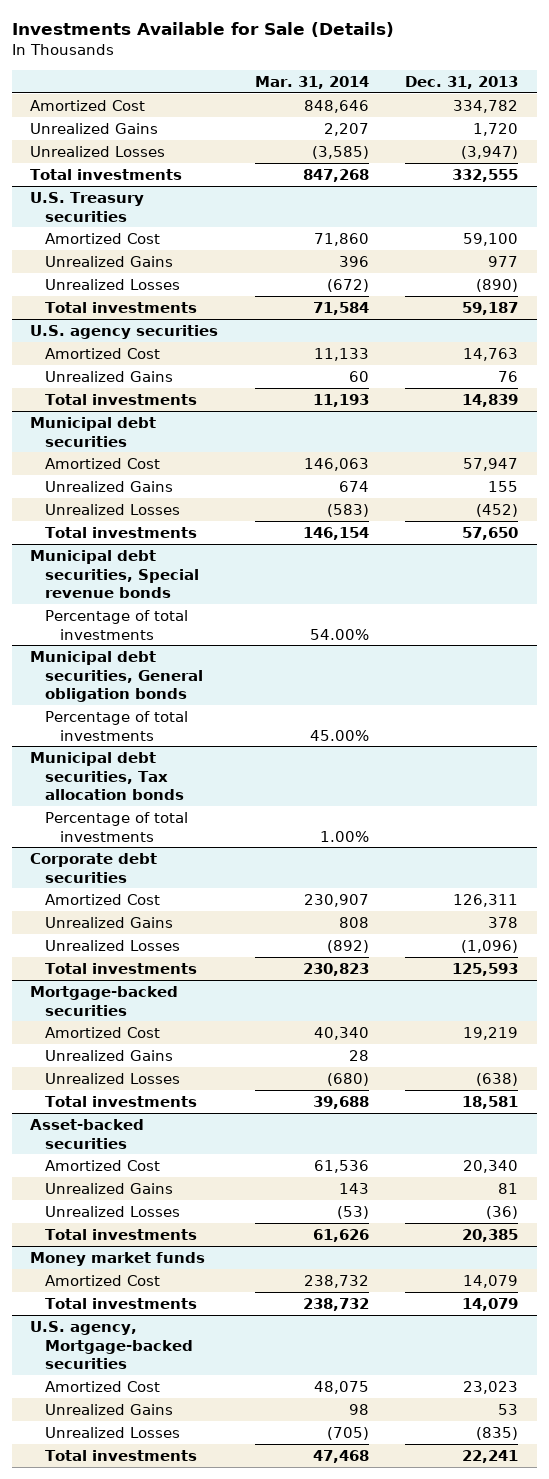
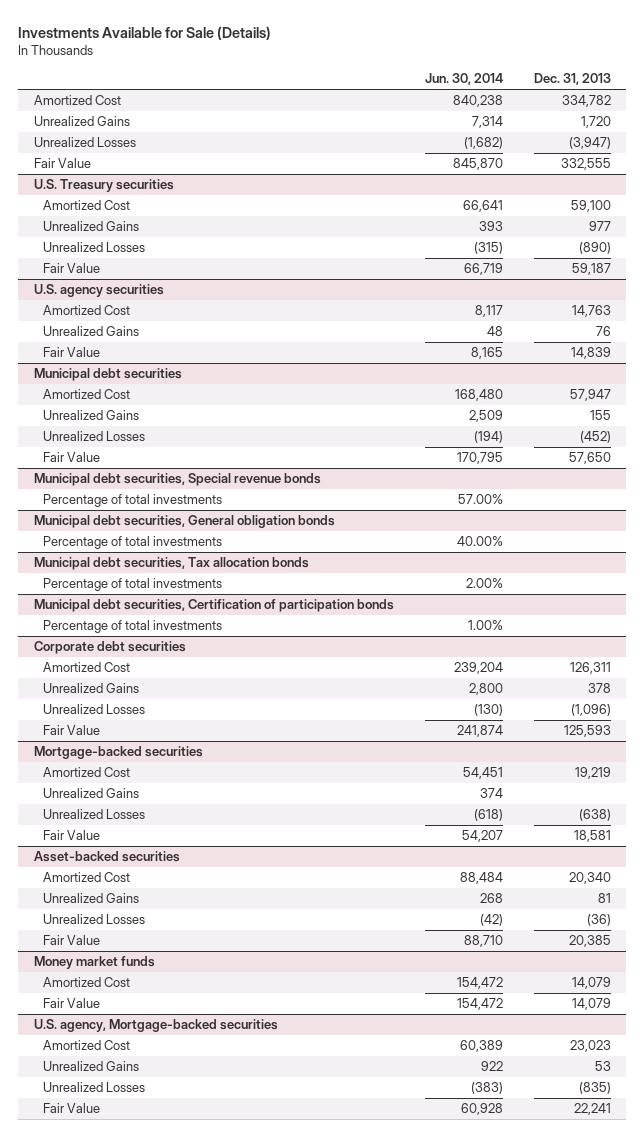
- | Mar. 31, 2014 | Dec. 31, 2013
+ | Jun. 30, 2014 | Dec. 31, 2013
- Total investments | 847,268 | 332,555
+ Fair Value | 845,870 | 332,555
@ U.S. Treasury securities
- Total investments | 71,584 | 59,187
+ Fair Value | 66,719 | 59,187
@ U.S. agency securities
- Total investments | 11,193 | 14,839
+ Fair Value | 8,165 | 14,839
@ Municipal debt securities
- Total investments | 146,154 | 57,650
+ Fair Value | 170,795 | 57,650
+ Municipal debt securities, Certification of participation bonds
+ Percentage of total investments | 1.00% |
@ Corporate debt securities
- Total investments | 230,823 | 125,593
+ Fair Value | 241,874 | 125,593
@ Mortgage-backed securities
- Total investments | 39,688 | 18,581
+ Fair Value | 54,207 | 18,581
@ Asset-backed securities
- Total investments | 61,626 | 20,385
+ Fair Value | 88,710 | 20,385
@ Money market funds
- Total investments | 238,732 | 14,079
+ Fair Value | 154,472 | 14,079
@ U.S. agency, Mortgage-backed securities
- Total investments | 47,468 | 22,241
+ Fair Value | 60,928 | 22,241

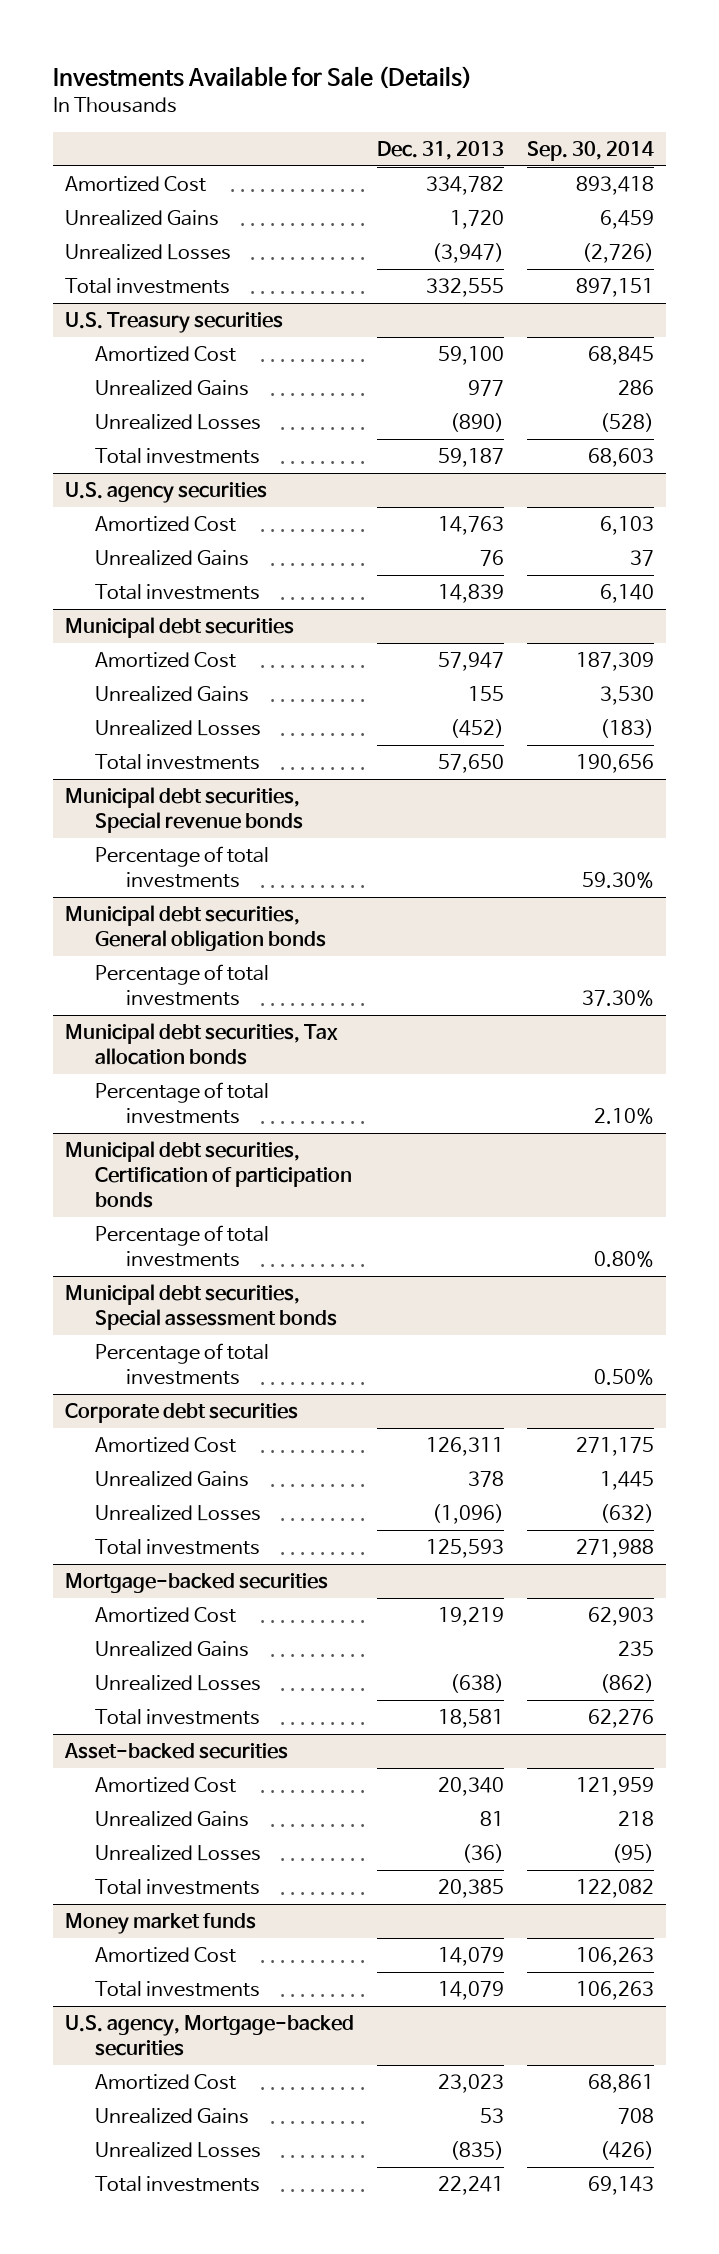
- | Jun. 30, 2014 | Dec. 31, 2013
+ | Dec. 31, 2013 | Sep. 30, 2014
- Fair Value | 845,870 | 332,555
+ Total investments | 332,555 | 897,151
@ U.S. Treasury securities
- Fair Value | 66,719 | 59,187
+ Total investments | 59,187 | 68,603
@ U.S. agency securities
- Fair Value | 8,165 | 14,839
+ Total investments | 14,839 | 6,140
@ Municipal debt securities
- Fair Value | 170,795 | 57,650
+ Total investments | 57,650 | 190,656
+ Municipal debt securities, Special assessment bonds
+ Percentage of total investments | | 0.50%
@ Corporate debt securities
- Fair Value | 241,874 | 125,593
+ Total investments | 125,593 | 271,988
@ Mortgage-backed securities
- Fair Value | 54,207 | 18,581
+ Total investments | 18,581 | 62,276
@ Asset-backed securities
- Fair Value | 88,710 | 20,385
+ Total investments | 20,385 | 122,082
@ Money market funds
- Fair Value | 154,472 | 14,079
+ Total investments | 14,079 | 106,263
@ U.S. agency, Mortgage-backed securities
- Fair Value | 60,928 | 22,241
+ Total investments | 22,241 | 69,143

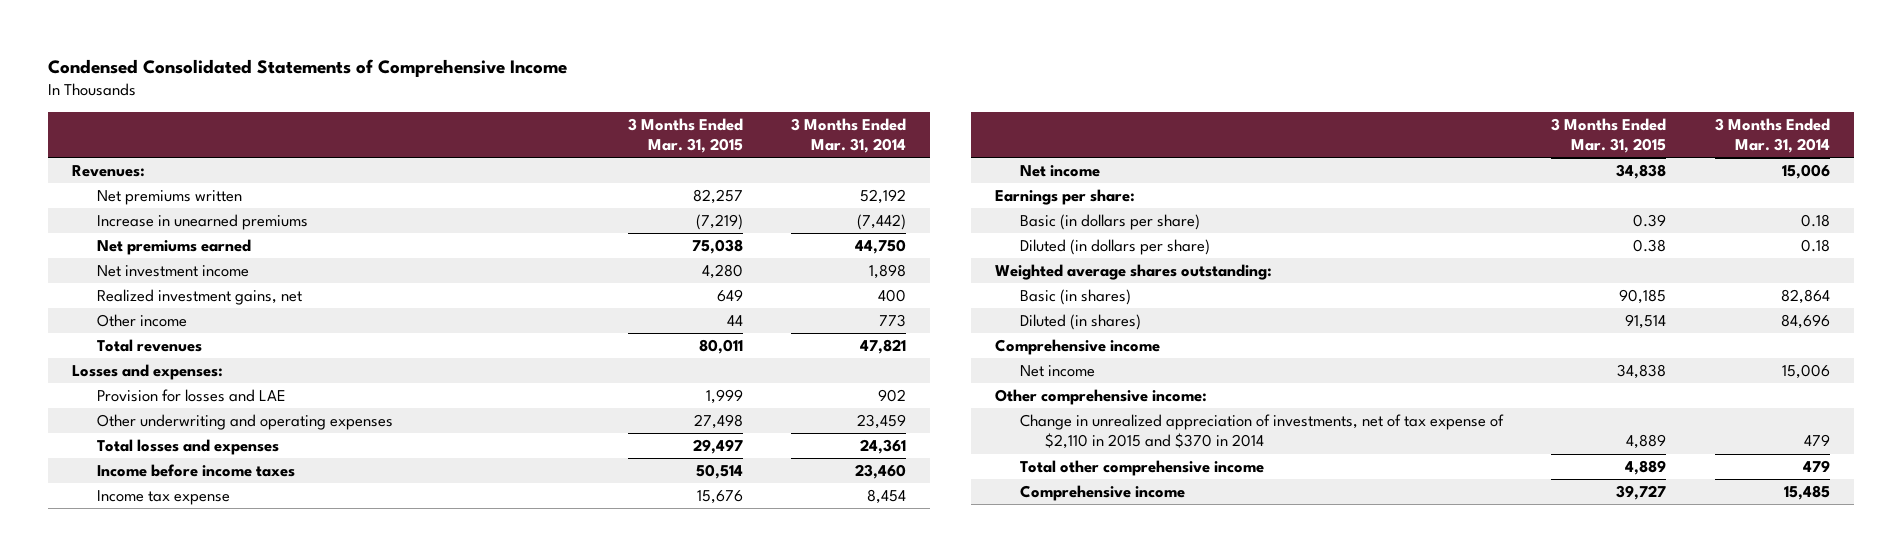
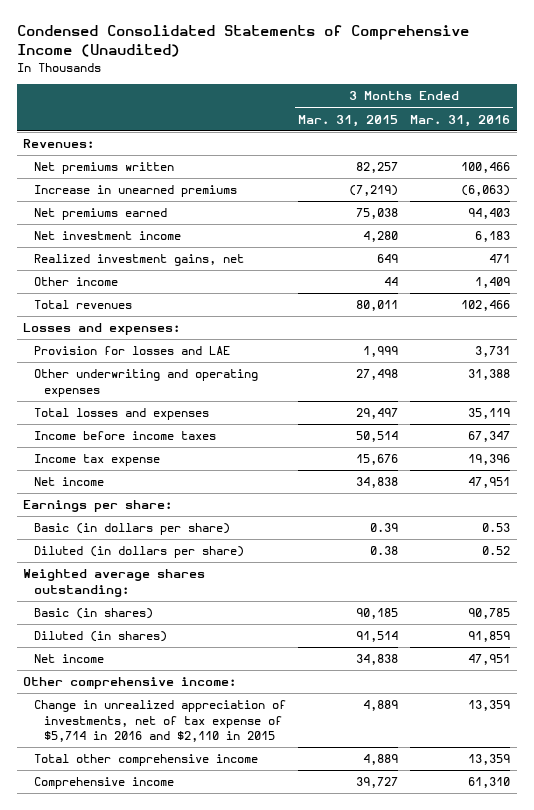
- Condensed Consolidated Statements of Comprehensive Income
+ Condensed Consolidated Statements of Comprehensive Income (Unaudited)
- | 3 Months Ended Mar. 31, 2015 | 3 Months Ended Mar. 31, 2014
+ | 3 Months Ended Mar. 31, 2015 | 3 Months Ended Mar. 31, 2016
- Comprehensive income
- Change in unrealized appreciation of investments, net of tax expense of $2,110 in 2015 and $370 in 2014 | 4,889 | 479
+ Change in unrealized appreciation of investments, net of tax expense of $5,714 in 2016 and $2,110 in 2015 | 4,889 | 13,359

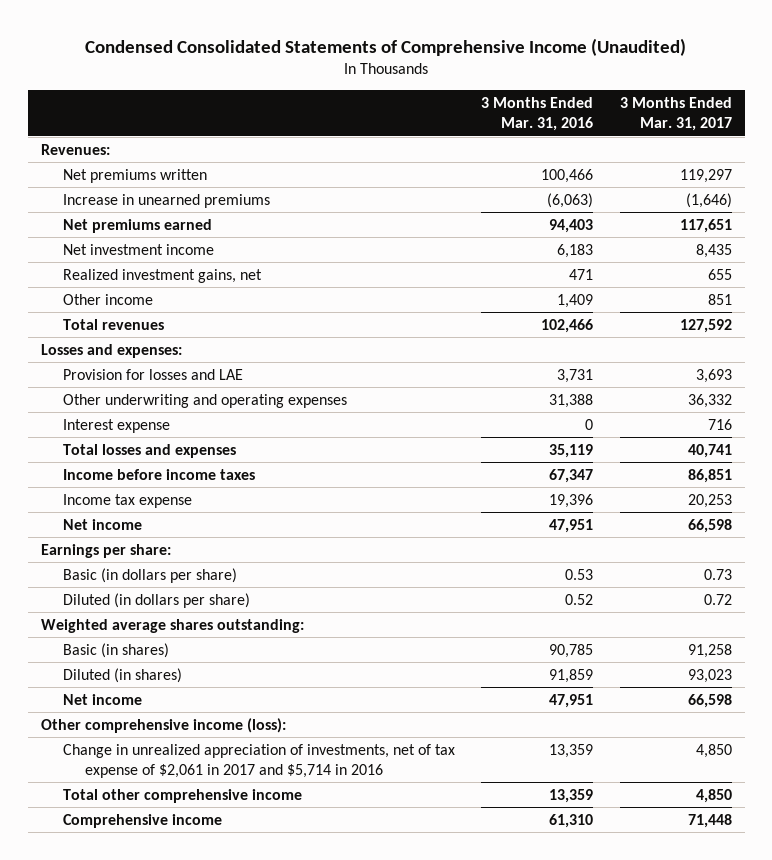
- | 3 Months Ended Mar. 31, 2015 | 3 Months Ended Mar. 31, 2016
+ | 3 Months Ended Mar. 31, 2016 | 3 Months Ended Mar. 31, 2017
+ Interest expense | 0 | 716
- Other comprehensive income:
- Change in unrealized appreciation of investments, net of tax expense of $5,714 in 2016 and $2,110 in 2015 | 4,889 | 13,359
+ Other comprehensive income (loss):
+ Change in unrealized appreciation of investments, net of tax expense of $2,061 in 2017 and $5,714 in 2016 | 13,359 | 4,850

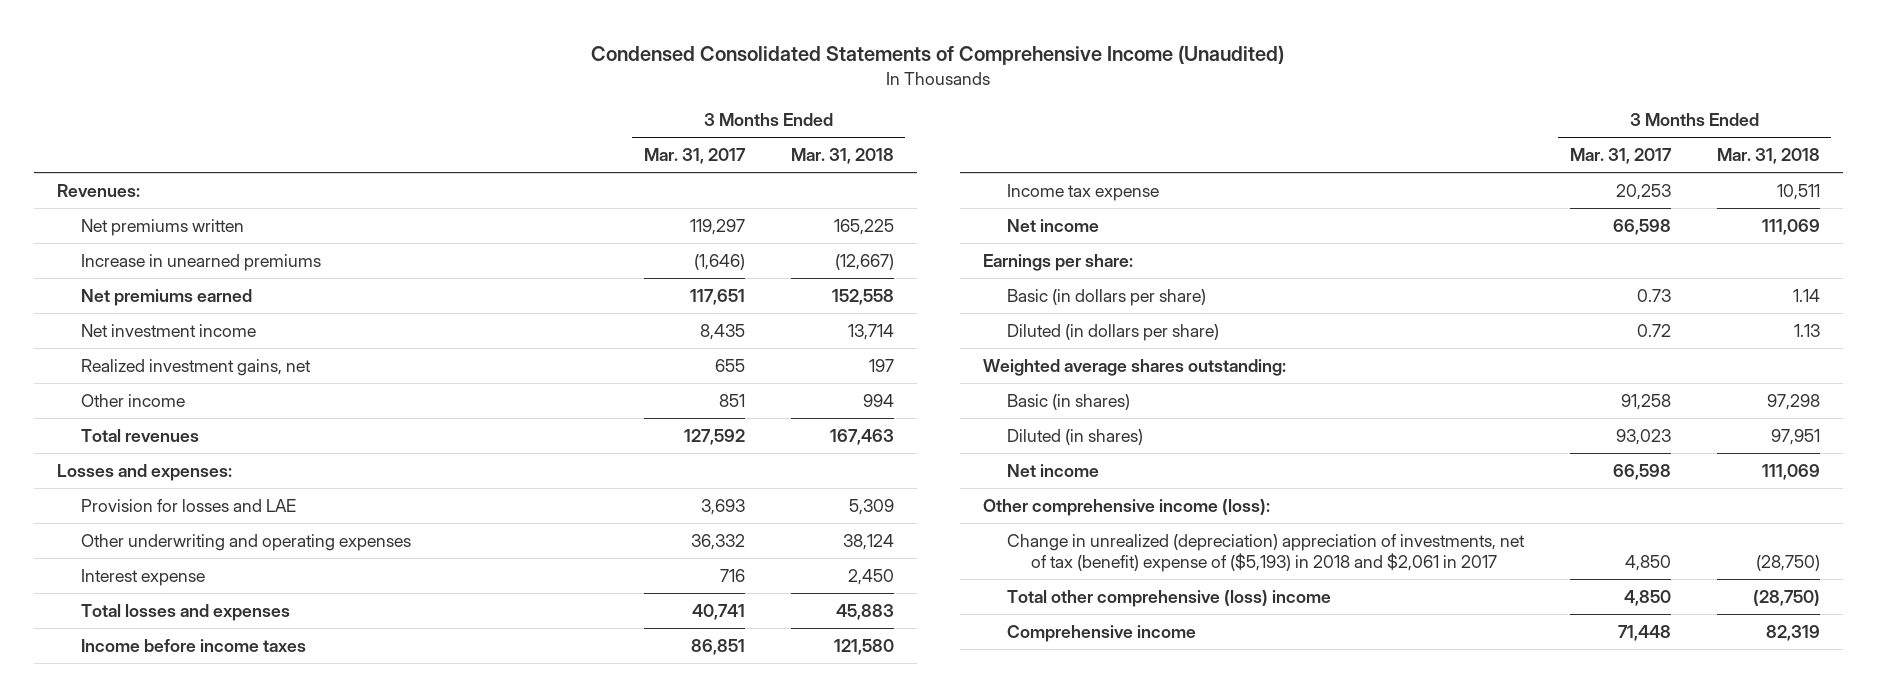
- | 3 Months Ended Mar. 31, 2016 | 3 Months Ended Mar. 31, 2017
+ | 3 Months Ended Mar. 31, 2017 | 3 Months Ended Mar. 31, 2018
- Change in unrealized appreciation of investments, net of tax expense of $2,061 in 2017 and $5,714 in 2016 | 13,359 | 4,850
- Total other comprehensive income | 13,359 | 4,850
+ Change in unrealized (depreciation) appreciation of investments, net of tax (benefit) expense of ($5,193) in 2018 and $2,061 in 2017 | 4,850 | (28,750)
+ Total other comprehensive (loss) income | 4,850 | (28,750)

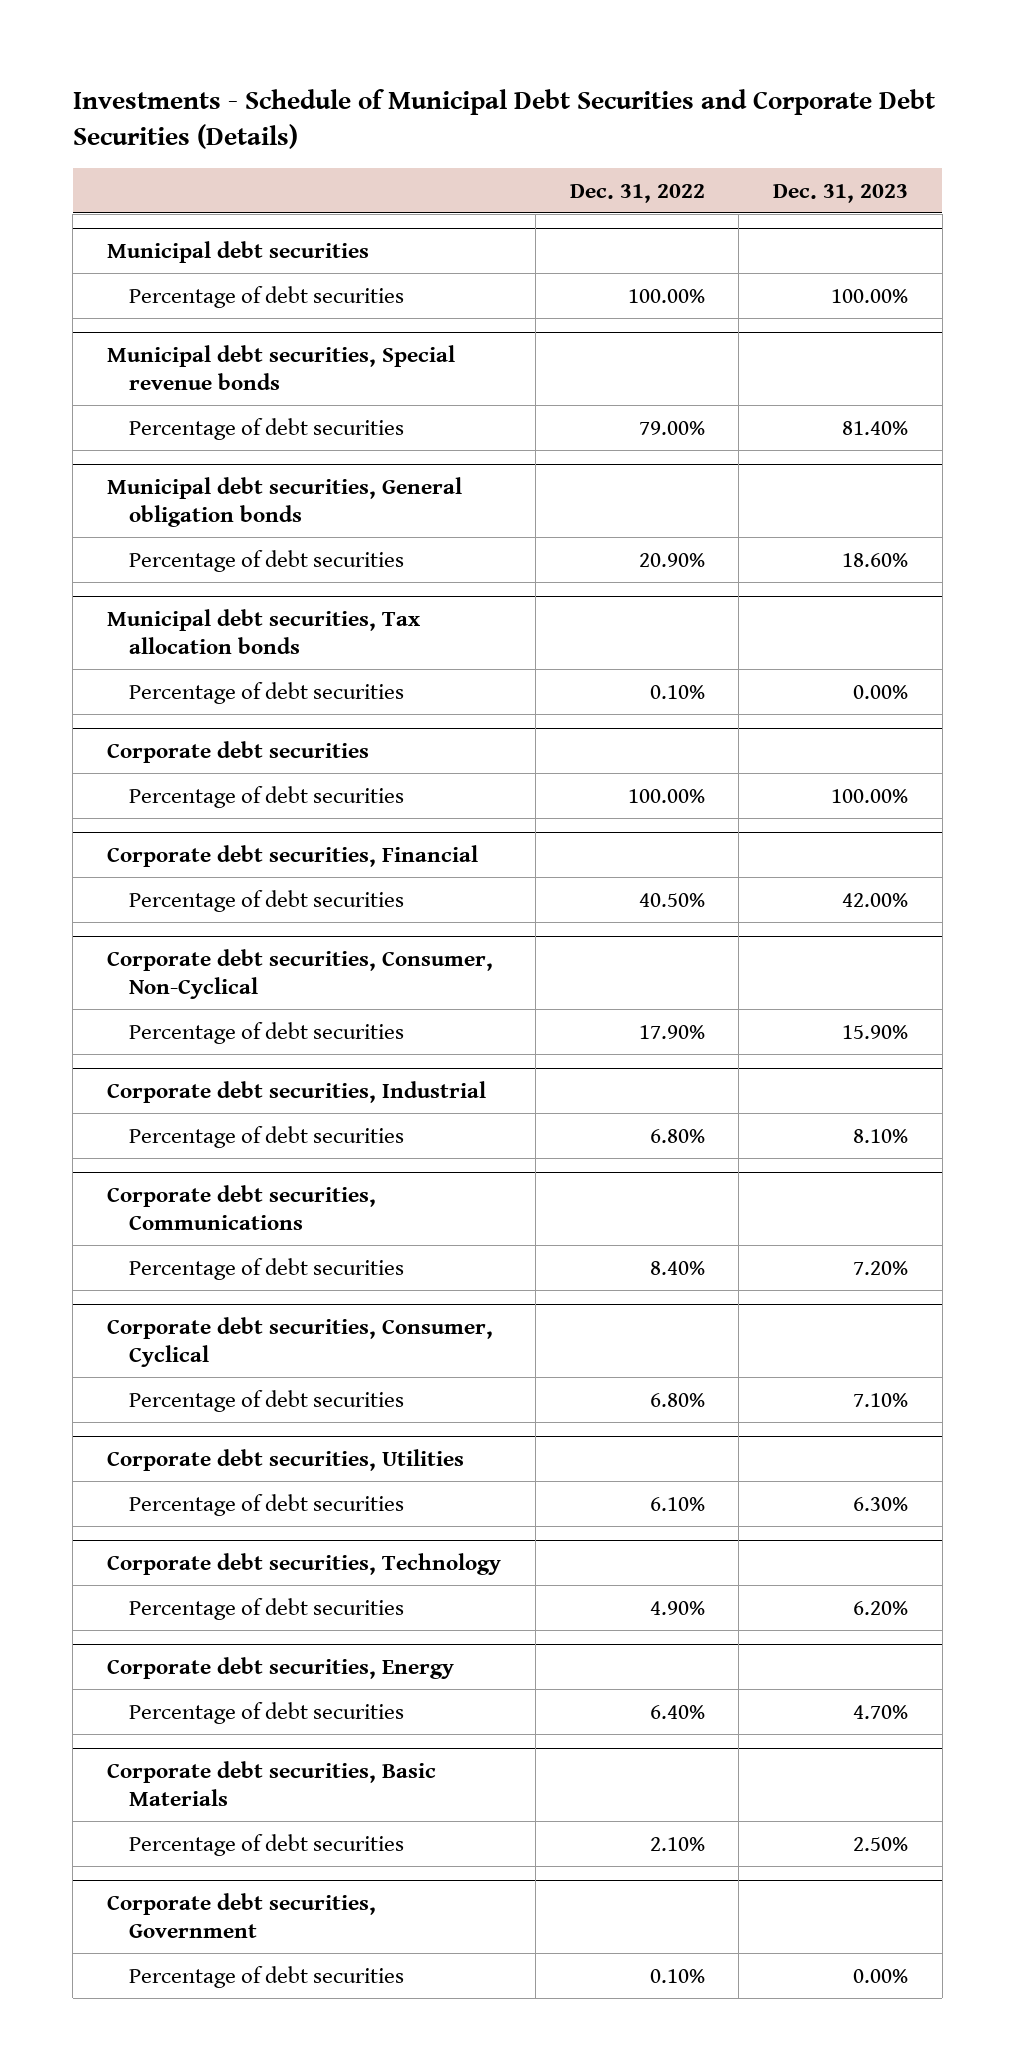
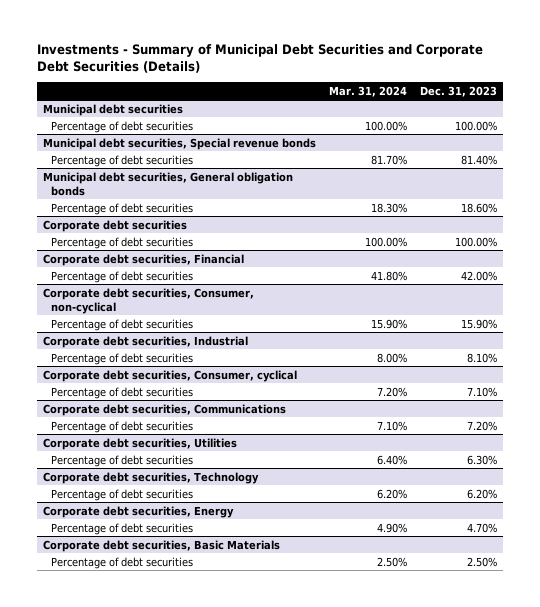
- Investments - Schedule of Municipal Debt Securities and Corporate Debt Securities (Details)
+ Investments - Summary of Municipal Debt Securities and Corporate Debt Securities (Details)
- | Dec. 31, 2022 | Dec. 31, 2023
+ | Mar. 31, 2024 | Dec. 31, 2023
- Municipal debt securities, Tax allocation bonds
- Percentage of debt securities | 0.10% | 0.00%
- Corporate debt securities, Consumer, Non-Cyclical
+ Corporate debt securities, Consumer, non-cyclical
+ Corporate debt securities, Consumer, cyclical
+ Percentage of debt securities | 7.20% | 7.10%
- Corporate debt securities, Consumer, Cyclical
- Percentage of debt securities | 6.80% | 7.10%
- Corporate debt securities, Government
- Percentage of debt securities | 0.10% | 0.00%

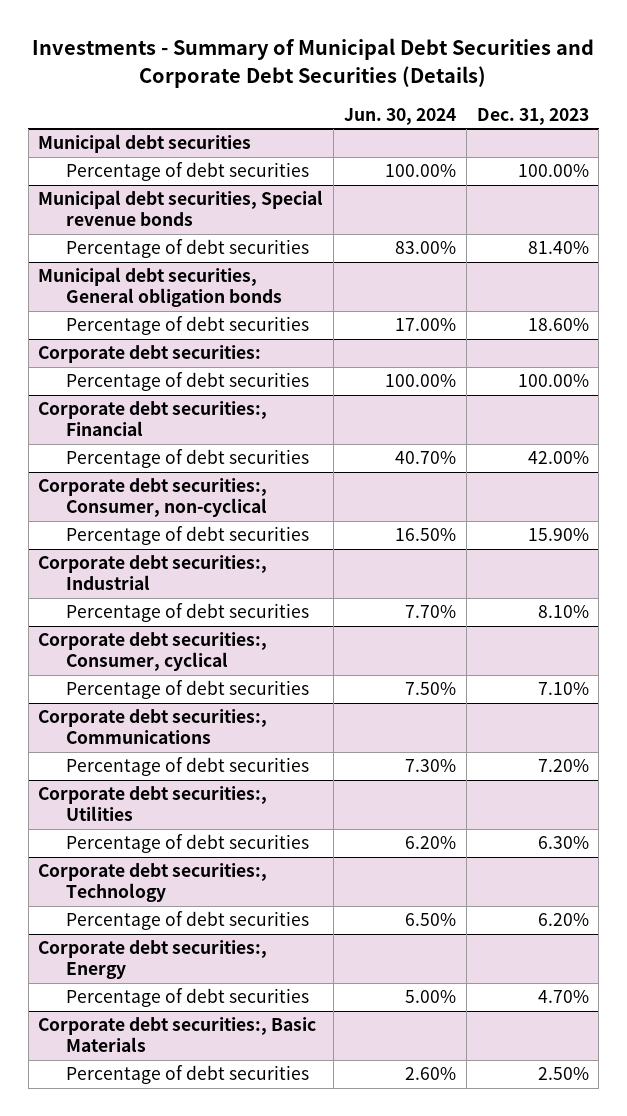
- | Mar. 31, 2024 | Dec. 31, 2023
+ | Jun. 30, 2024 | Dec. 31, 2023
- Corporate debt securities
+ Corporate debt securities:
- Corporate debt securities, Financial
+ Corporate debt securities:, Financial
- Corporate debt securities, Consumer, non-cyclical
+ Corporate debt securities:, Consumer, non-cyclical
- Corporate debt securities, Industrial
+ Corporate debt securities:, Industrial
- Corporate debt securities, Consumer, cyclical
+ Corporate debt securities:, Consumer, cyclical
- Corporate debt securities, Communications
+ Corporate debt securities:, Communications
- Corporate debt securities, Utilities
+ Corporate debt securities:, Utilities
- Corporate debt securities, Technology
+ Corporate debt securities:, Technology
- Corporate debt securities, Energy
+ Corporate debt securities:, Energy
- Corporate debt securities, Basic Materials
+ Corporate debt securities:, Basic Materials

